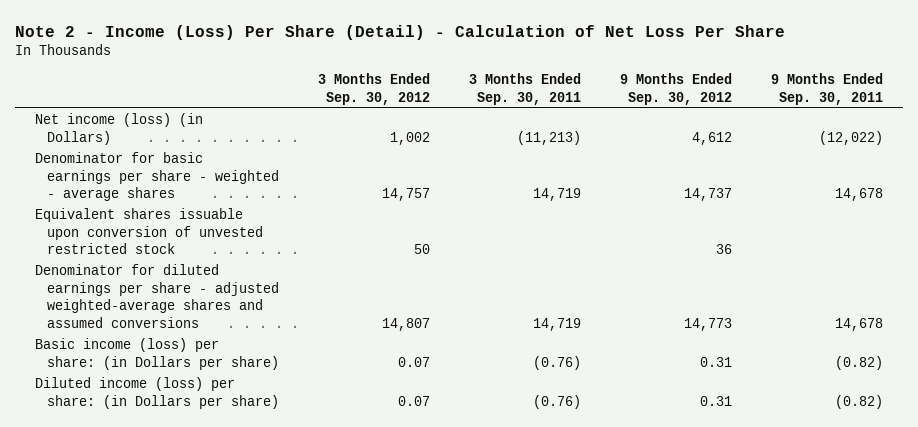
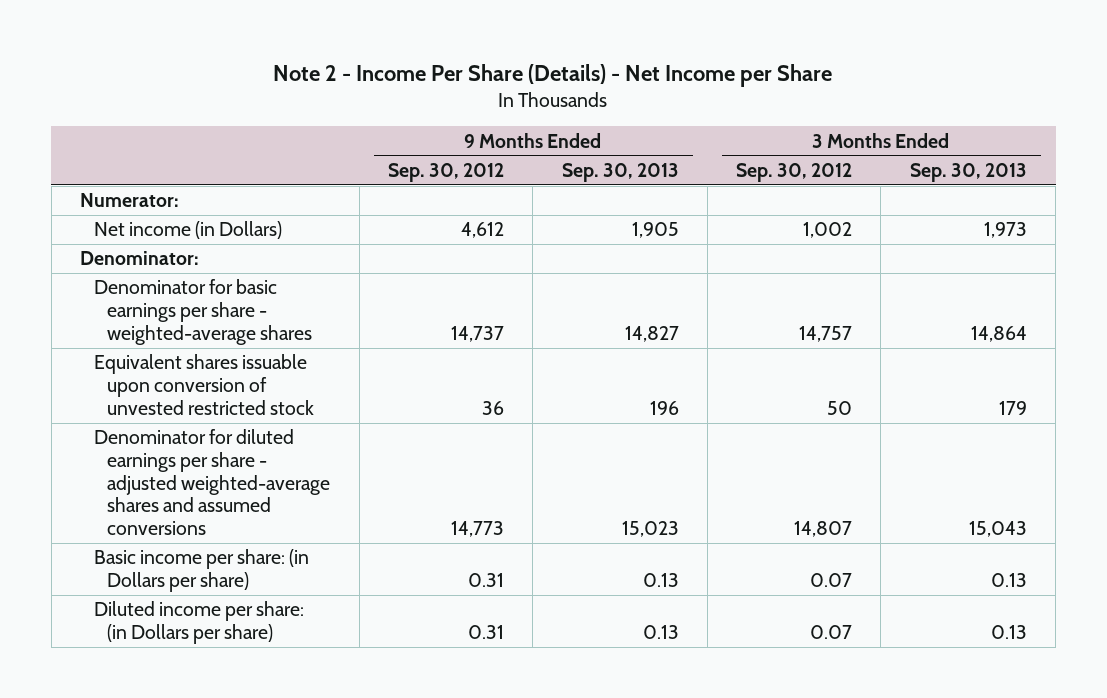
- Note 2 - Income (Loss) Per Share (Detail) - Calculation of Net Loss Per Share
+ Note 2 - Income Per Share (Details) - Net Income per Share
- | 3 Months Ended Sep. 30, 2012 | 3 Months Ended Sep. 30, 2011 | 9 Months Ended Sep. 30, 2012 | 9 Months Ended Sep. 30, 2011
+ | 9 Months Ended Sep. 30, 2012 | 9 Months Ended Sep. 30, 2013 | 3 Months Ended Sep. 30, 2012 | 3 Months Ended Sep. 30, 2013
- Net income (loss) (in Dollars) | 1,002 | (11,213) | 4,612 | (12,022)
- Denominator for basic earnings per share - weighted - average shares | 14,757 | 14,719 | 14,737 | 14,678
+ Numerator:
+ Net income (in Dollars) | 4,612 | 1,905 | 1,002 | 1,973
+ Denominator:
+ Denominator for basic earnings per share - weighted-average shares | 14,737 | 14,827 | 14,757 | 14,864
- Basic income (loss) per share: (in Dollars per share) | 0.07 | (0.76) | 0.31 | (0.82)
- Diluted income (loss) per share: (in Dollars per share) | 0.07 | (0.76) | 0.31 | (0.82)
+ Basic income per share: (in Dollars per share) | 0.31 | 0.13 | 0.07 | 0.13
+ Diluted income per share: (in Dollars per share) | 0.31 | 0.13 | 0.07 | 0.13

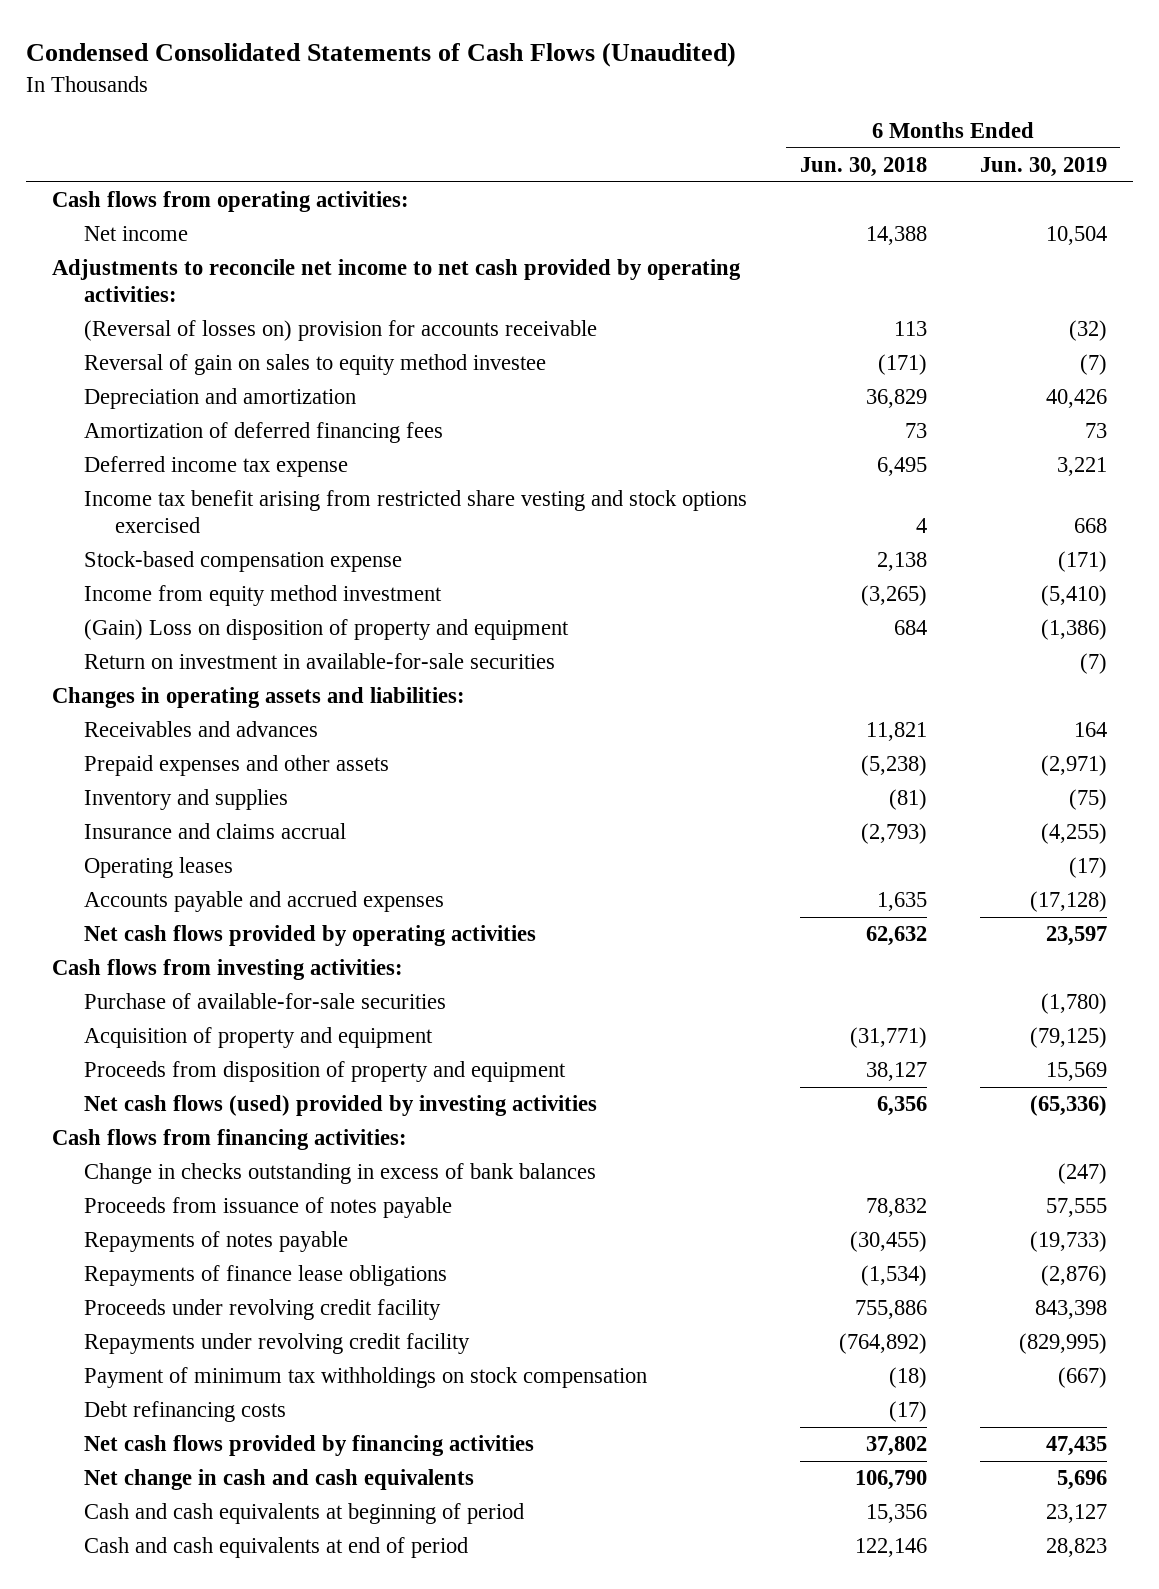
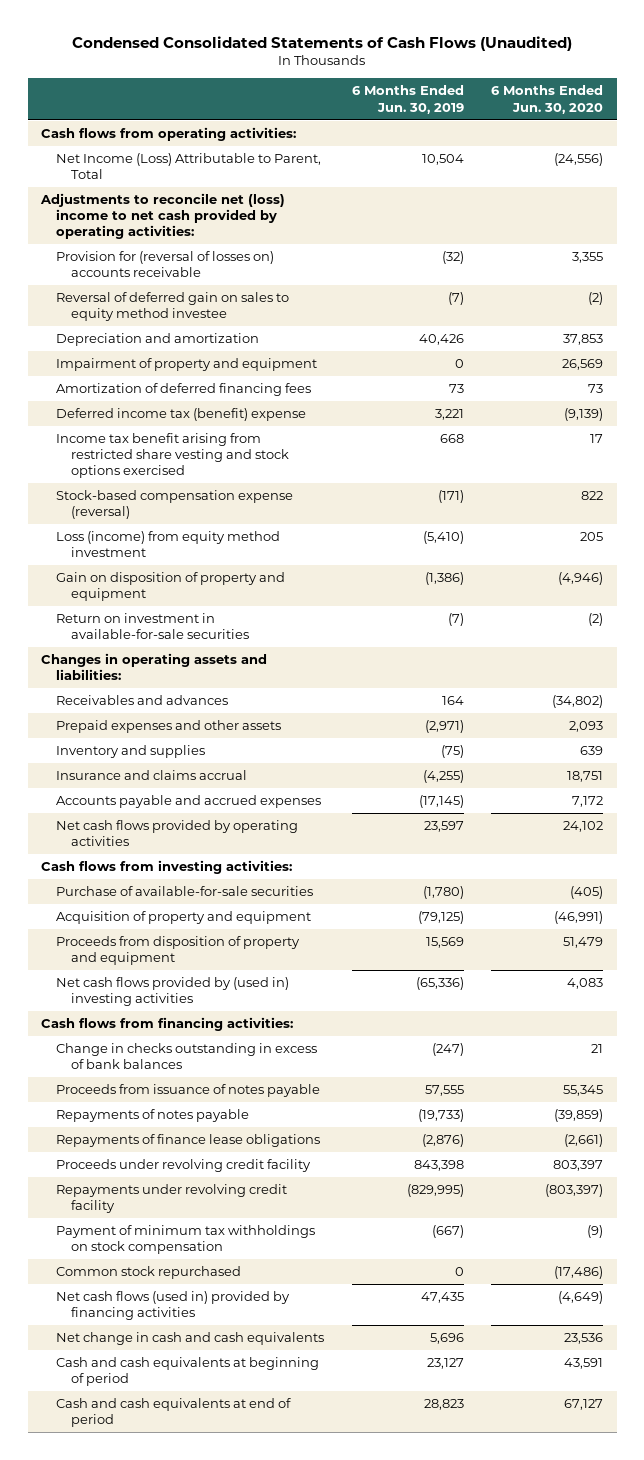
- | 6 Months Ended Jun. 30, 2018 | 6 Months Ended Jun. 30, 2019
+ | 6 Months Ended Jun. 30, 2019 | 6 Months Ended Jun. 30, 2020
- Net income | 14,388 | 10,504
- Adjustments to reconcile net income to net cash provided by operating activities:
- (Reversal of losses on) provision for accounts receivable | 113 | (32)
- Reversal of gain on sales to equity method investee | (171) | (7)
+ Net Income (Loss) Attributable to Parent, Total | 10,504 | (24,556)
+ Adjustments to reconcile net (loss) income to net cash provided by operating activities:
+ Provision for (reversal of losses on) accounts receivable | (32) | 3,355
+ Reversal of deferred gain on sales to equity method investee | (7) | (2)
+ Impairment of property and equipment | 0 | 26,569
- Deferred income tax expense | 6,495 | 3,221
+ Deferred income tax (benefit) expense | 3,221 | (9,139)
- Stock-based compensation expense | 2,138 | (171)
- Income from equity method investment | (3,265) | (5,410)
- (Gain) Loss on disposition of property and equipment | 684 | (1,386)
+ Stock-based compensation expense (reversal) | (171) | 822
+ Loss (income) from equity method investment | (5,410) | 205
+ Gain on disposition of property and equipment | (1,386) | (4,946)
- Operating leases | | (17)
- Accounts payable and accrued expenses | 1,635 | (17,128)
+ Accounts payable and accrued expenses | (17,145) | 7,172
- Net cash flows (used) provided by investing activities | 6,356 | (65,336)
+ Net cash flows provided by (used in) investing activities | (65,336) | 4,083
- Debt refinancing costs | (17) |
- Net cash flows provided by financing activities | 37,802 | 47,435
+ Common stock repurchased | 0 | (17,486)
+ Net cash flows (used in) provided by financing activities | 47,435 | (4,649)

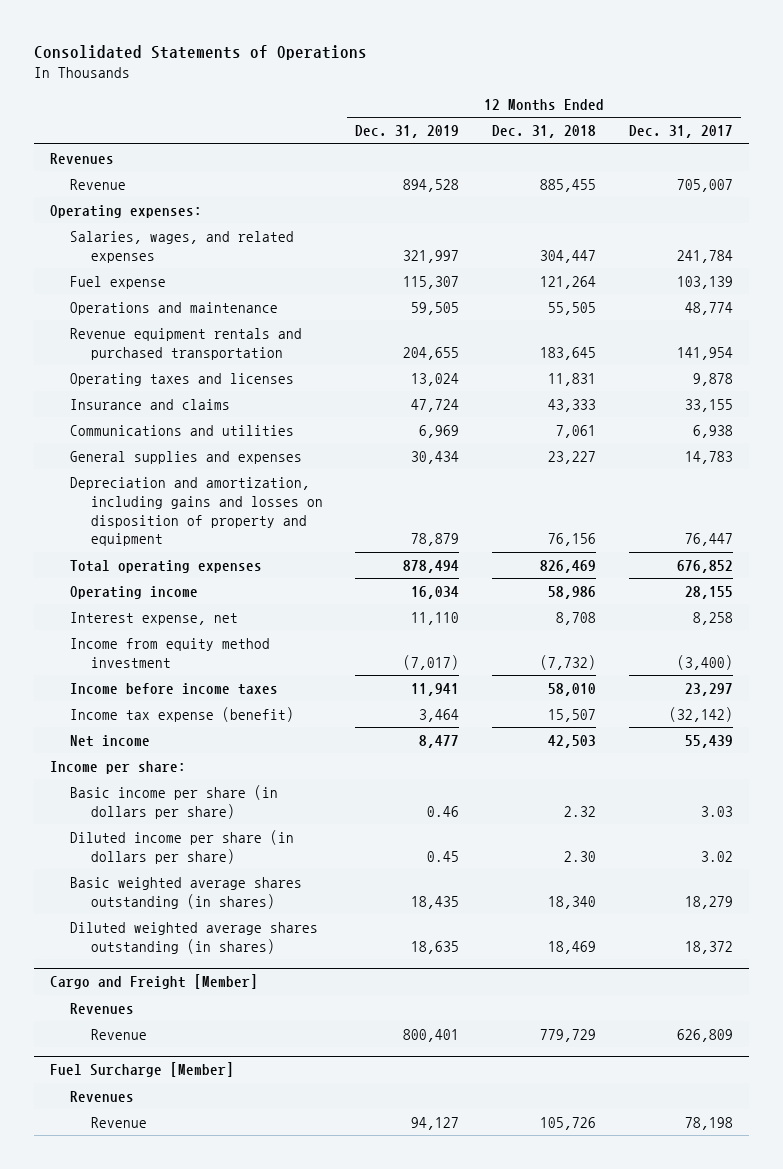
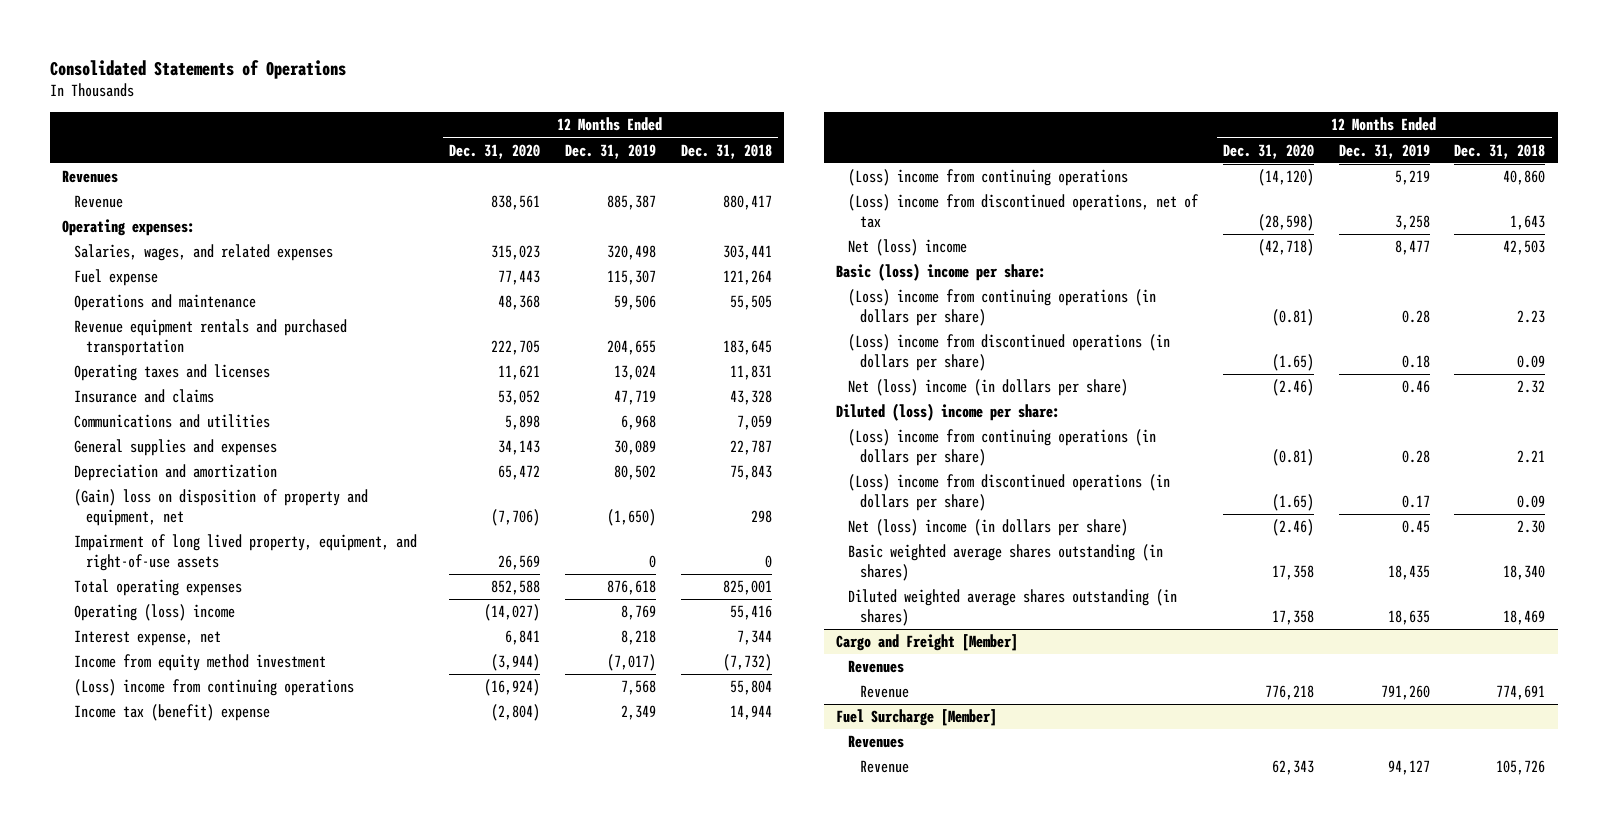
- | 12 Months Ended Dec. 31, 2019 | 12 Months Ended Dec. 31, 2018 | 12 Months Ended Dec. 31, 2017
+ | 12 Months Ended Dec. 31, 2020 | 12 Months Ended Dec. 31, 2019 | 12 Months Ended Dec. 31, 2018
- Revenue | 894,528 | 885,455 | 705,007
+ Revenue | 838,561 | 885,387 | 880,417
- Salaries, wages, and related expenses | 321,997 | 304,447 | 241,784
+ Salaries, wages, and related expenses | 315,023 | 320,498 | 303,441
- Operations and maintenance | 59,505 | 55,505 | 48,774
+ Operations and maintenance | 48,368 | 59,506 | 55,505
- Insurance and claims | 47,724 | 43,333 | 33,155
- Communications and utilities | 6,969 | 7,061 | 6,938
- General supplies and expenses | 30,434 | 23,227 | 14,783
- Depreciation and amortization, including gains and losses on disposition of property and equipment | 78,879 | 76,156 | 76,447
- Total operating expenses | 878,494 | 826,469 | 676,852
- Operating income | 16,034 | 58,986 | 28,155
- Interest expense, net | 11,110 | 8,708 | 8,258
+ Insurance and claims | 53,052 | 47,719 | 43,328
+ Communications and utilities | 5,898 | 6,968 | 7,059
+ General supplies and expenses | 34,143 | 30,089 | 22,787
+ Depreciation and amortization | 65,472 | 80,502 | 75,843
+ (Gain) loss on disposition of property and equipment, net | (7,706) | (1,650) | 298
+ Impairment of long lived property, equipment, and right-of-use assets | 26,569 | 0 | 0
+ Total operating expenses | 852,588 | 876,618 | 825,001
+ Operating (loss) income | (14,027) | 8,769 | 55,416
+ Interest expense, net | 6,841 | 8,218 | 7,344
- Income before income taxes | 11,941 | 58,010 | 23,297
- Income tax expense (benefit) | 3,464 | 15,507 | (32,142)
- Net income | 8,477 | 42,503 | 55,439
- Income per share:
- Basic income per share (in dollars per share) | 0.46 | 2.32 | 3.03
- Diluted income per share (in dollars per share) | 0.45 | 2.30 | 3.02
+ (Loss) income from continuing operations | (16,924) | 7,568 | 55,804
+ Income tax (benefit) expense | (2,804) | 2,349 | 14,944
+ (Loss) income from continuing operations | (14,120) | 5,219 | 40,860
+ (Loss) income from discontinued operations, net of tax | (28,598) | 3,258 | 1,643
+ Net (loss) income | (42,718) | 8,477 | 42,503
+ Basic (loss) income per share:
+ (Loss) income from continuing operations (in dollars per share) | (0.81) | 0.28 | 2.23
+ (Loss) income from discontinued operations (in dollars per share) | (1.65) | 0.18 | 0.09
+ Net (loss) income (in dollars per share) | (2.46) | 0.46 | 2.32
+ Diluted (loss) income per share:
+ (Loss) income from continuing operations (in dollars per share) | (0.81) | 0.28 | 2.21
+ (Loss) income from discontinued operations (in dollars per share) | (1.65) | 0.17 | 0.09
+ Net (loss) income (in dollars per share) | (2.46) | 0.45 | 2.30
@ Cargo and Freight [Member]
- Revenue | 800,401 | 779,729 | 626,809
+ Revenue | 776,218 | 791,260 | 774,691

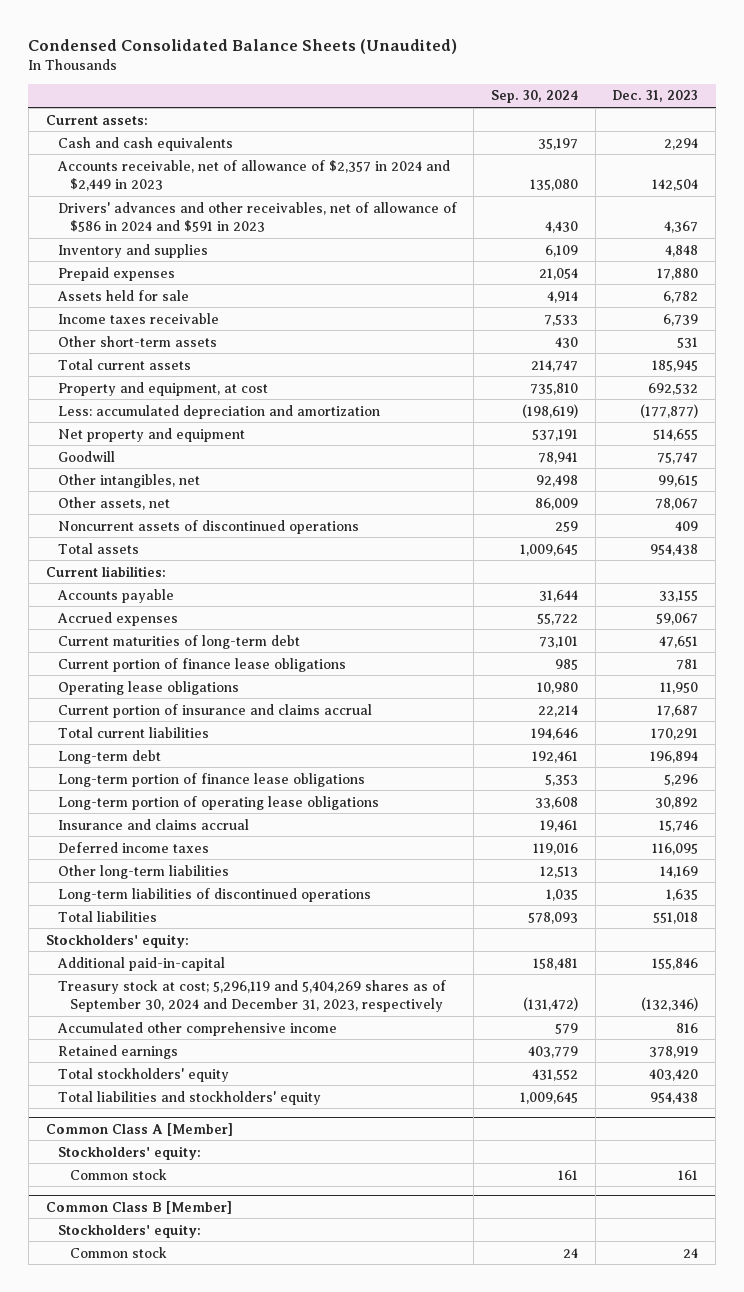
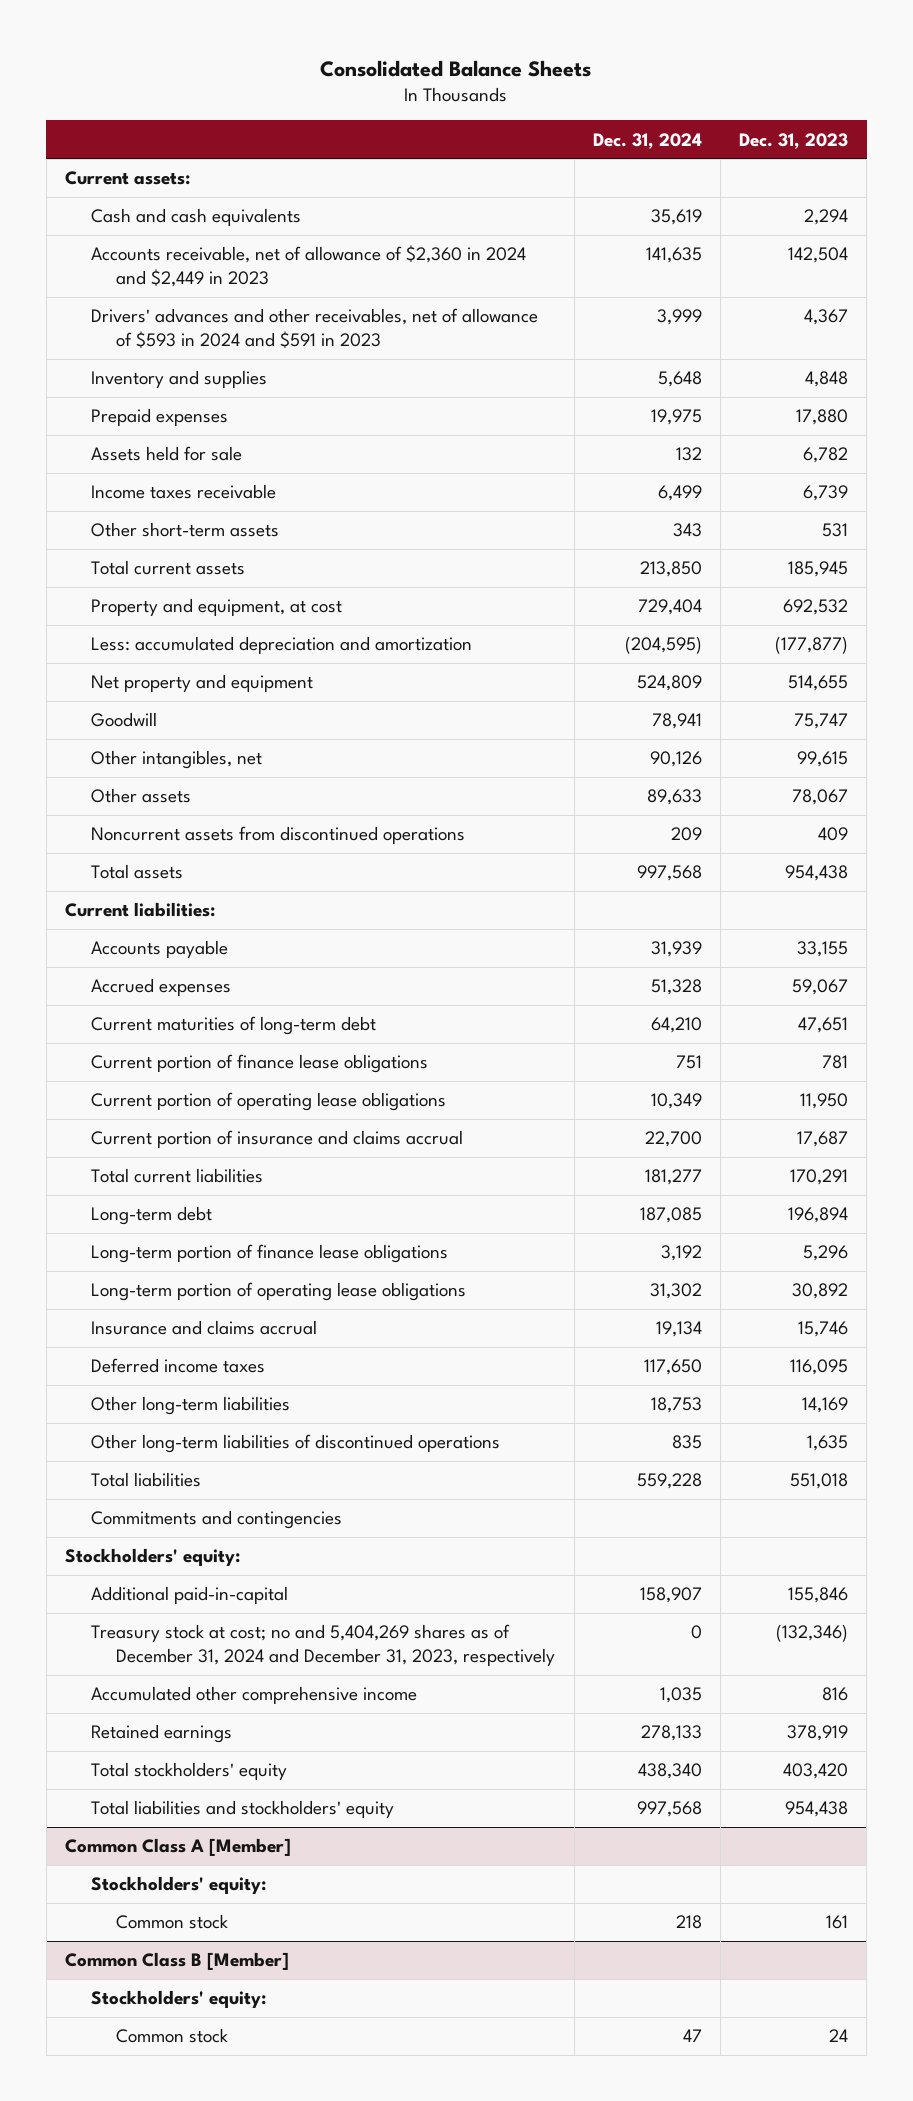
- Condensed Consolidated Balance Sheets (Unaudited)
+ Consolidated Balance Sheets
- | Sep. 30, 2024 | Dec. 31, 2023
+ | Dec. 31, 2024 | Dec. 31, 2023
- Accounts receivable, net of allowance of $2,357 in 2024 and $2,449 in 2023 | 135,080 | 142,504
- Drivers' advances and other receivables, net of allowance of $586 in 2024 and $591 in 2023 | 4,430 | 4,367
+ Accounts receivable, net of allowance of $2,360 in 2024 and $2,449 in 2023 | 141,635 | 142,504
+ Drivers' advances and other receivables, net of allowance of $593 in 2024 and $591 in 2023 | 3,999 | 4,367
- Other assets, net | 86,009 | 78,067
- Noncurrent assets of discontinued operations | 259 | 409
+ Other assets | 89,633 | 78,067
+ Noncurrent assets from discontinued operations | 209 | 409
- Operating lease obligations | 10,980 | 11,950
+ Current portion of operating lease obligations | 10,349 | 11,950
- Long-term liabilities of discontinued operations | 1,035 | 1,635
+ Other long-term liabilities of discontinued operations | 835 | 1,635
+ Commitments and contingencies
- Treasury stock at cost; 5,296,119 and 5,404,269 shares as of September 30, 2024 and December 31, 2023, respectively | (131,472) | (132,346)
+ Treasury stock at cost; no and 5,404,269 shares as of December 31, 2024 and December 31, 2023, respectively | 0 | (132,346)

